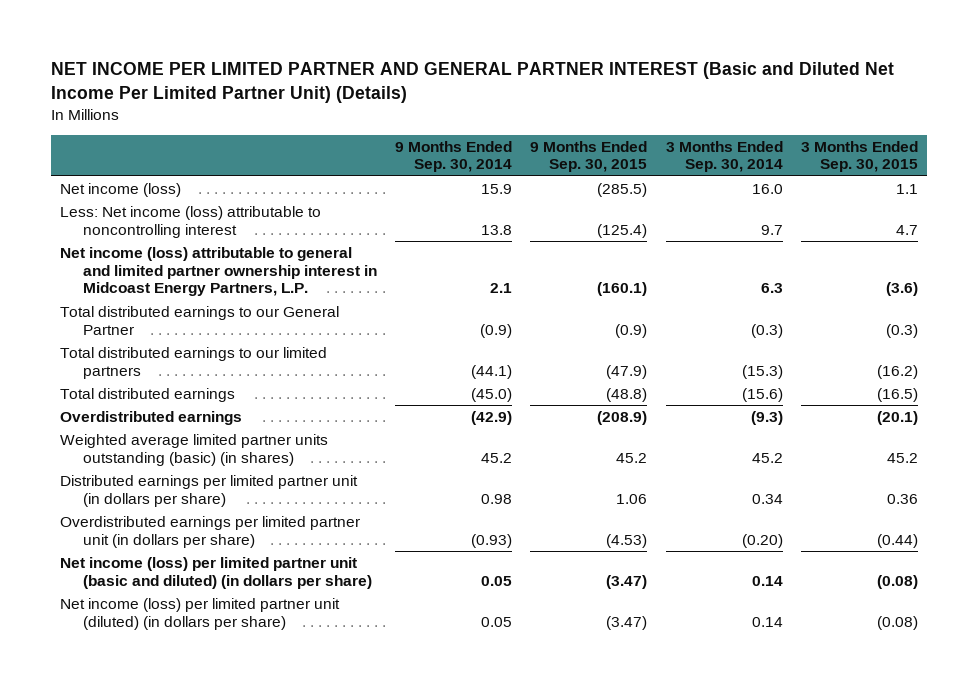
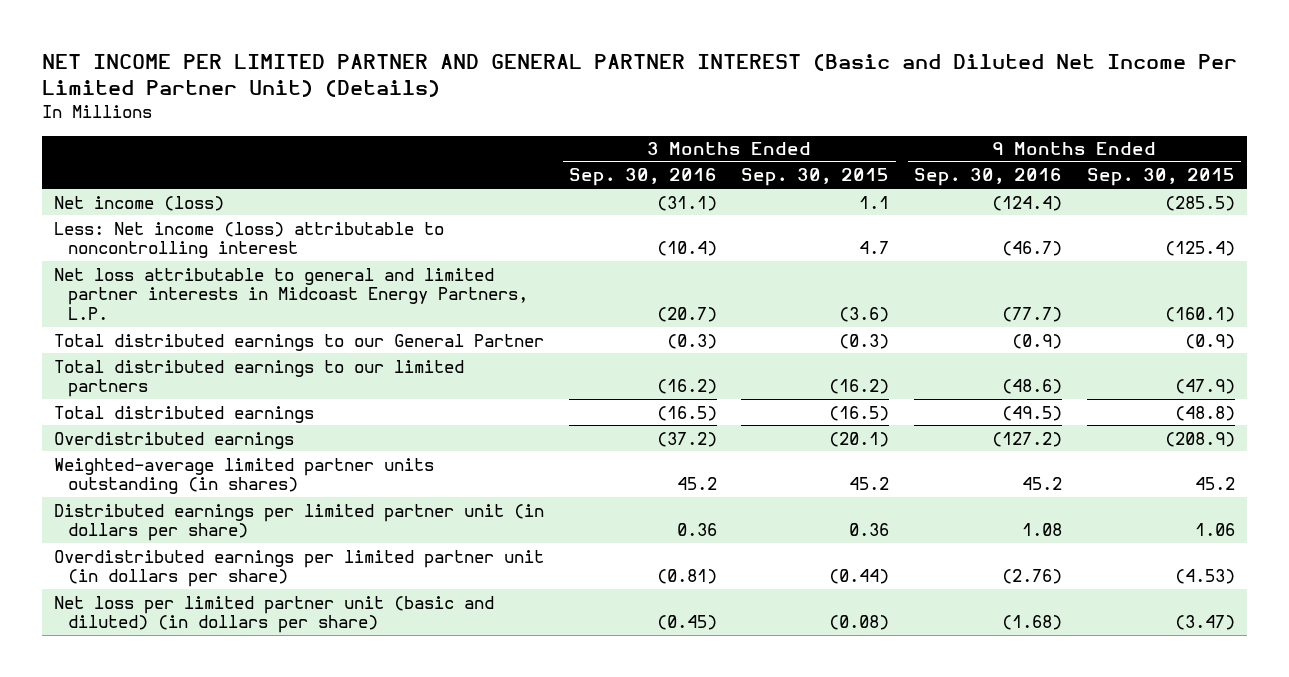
- | 9 Months Ended Sep. 30, 2014 | 9 Months Ended Sep. 30, 2015 | 3 Months Ended Sep. 30, 2014 | 3 Months Ended Sep. 30, 2015
+ | 3 Months Ended Sep. 30, 2016 | 3 Months Ended Sep. 30, 2015 | 9 Months Ended Sep. 30, 2016 | 9 Months Ended Sep. 30, 2015
- Net income (loss) attributable to general and limited partner ownership interest in Midcoast Energy Partners, L.P. | 2.1 | (160.1) | 6.3 | (3.6)
+ Net loss attributable to general and limited partner interests in Midcoast Energy Partners, L.P. | (20.7) | (3.6) | (77.7) | (160.1)
- Weighted average limited partner units outstanding (basic) (in shares) | 45.2 | 45.2 | 45.2 | 45.2
+ Weighted-average limited partner units outstanding (in shares) | 45.2 | 45.2 | 45.2 | 45.2
- Net income (loss) per limited partner unit (basic and diluted) (in dollars per share) | 0.05 | (3.47) | 0.14 | (0.08)
- Net income (loss) per limited partner unit (diluted) (in dollars per share) | 0.05 | (3.47) | 0.14 | (0.08)
+ Net loss per limited partner unit (basic and diluted) (in dollars per share) | (0.45) | (0.08) | (1.68) | (3.47)

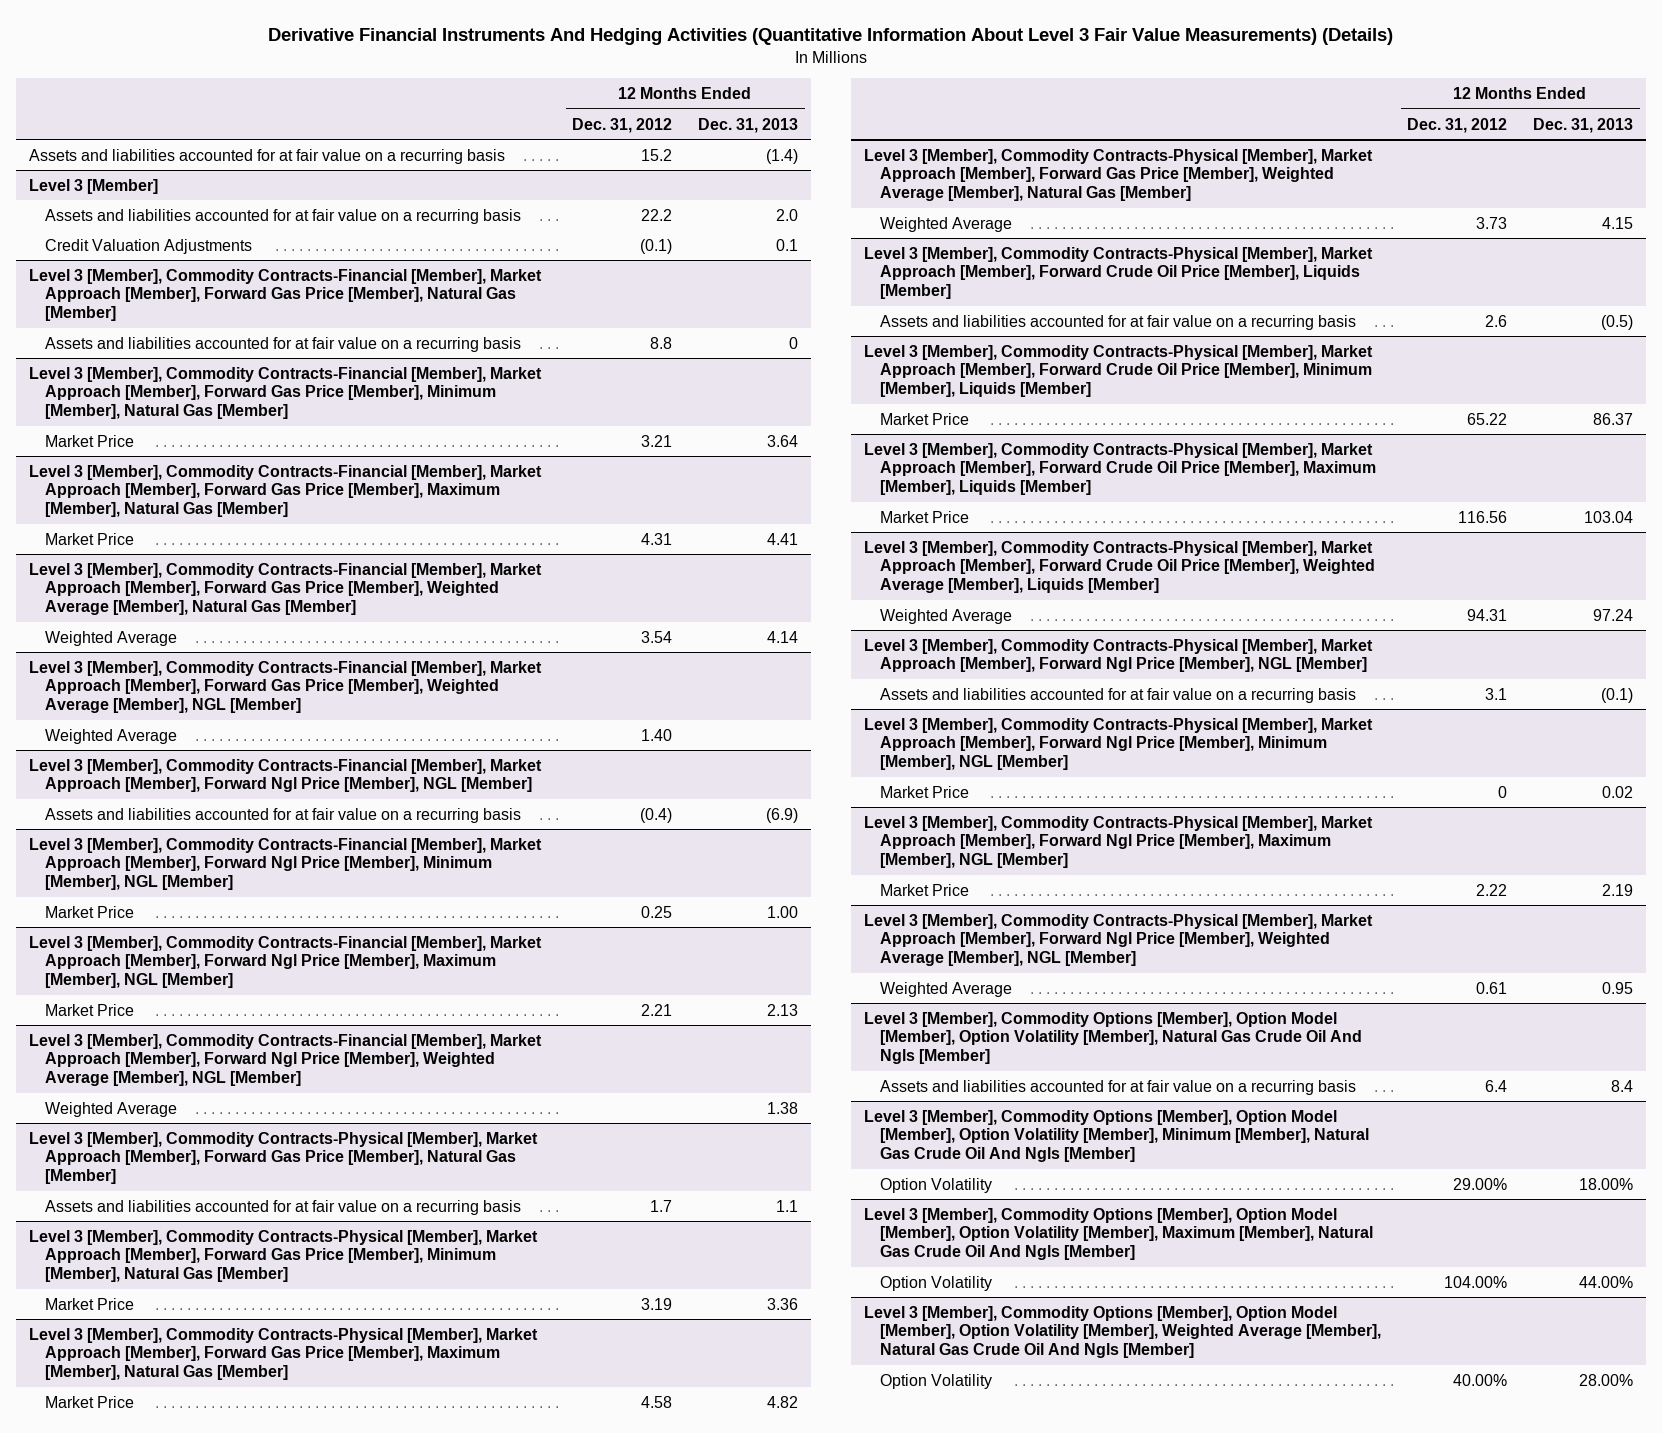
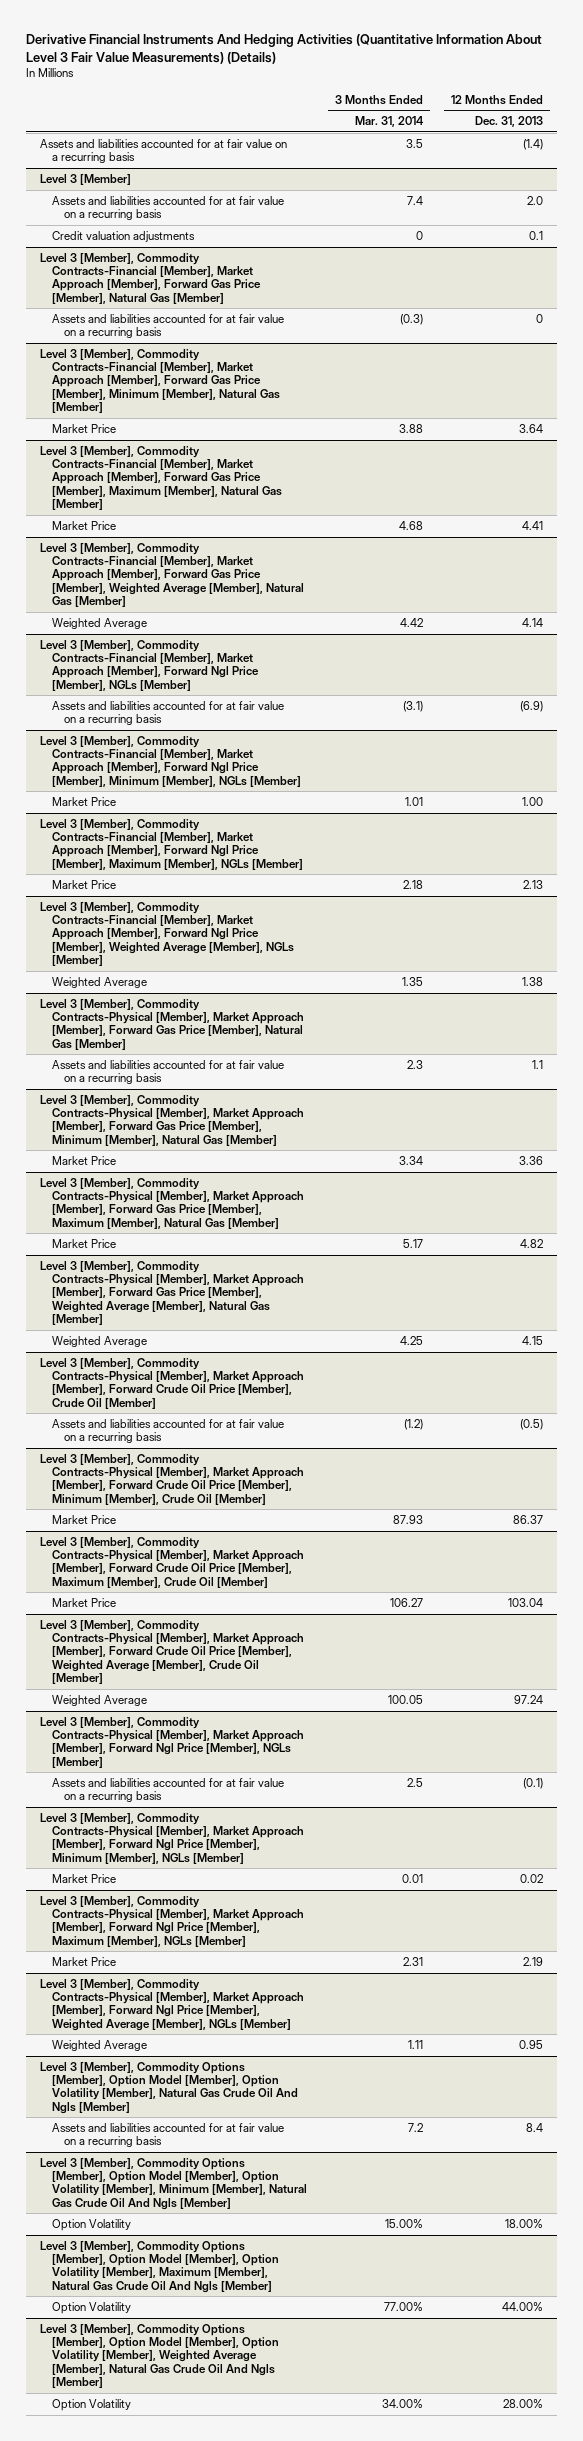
- | 12 Months Ended Dec. 31, 2012 | 12 Months Ended Dec. 31, 2013
+ | 3 Months Ended Mar. 31, 2014 | 12 Months Ended Dec. 31, 2013
@ Level 3 [Member]
- Credit Valuation Adjustments | (0.1) | 0.1
+ Credit valuation adjustments | 0 | 0.1
- Level 3 [Member], Commodity Contracts-Financial [Member], Market Approach [Member], Forward Gas Price [Member], Weighted Average [Member], NGL [Member]
- Weighted Average | 1.40 |
- Level 3 [Member], Commodity Contracts-Financial [Member], Market Approach [Member], Forward Ngl Price [Member], NGL [Member]
+ Level 3 [Member], Commodity Contracts-Financial [Member], Market Approach [Member], Forward Ngl Price [Member], NGLs [Member]
- Level 3 [Member], Commodity Contracts-Financial [Member], Market Approach [Member], Forward Ngl Price [Member], Minimum [Member], NGL [Member]
+ Level 3 [Member], Commodity Contracts-Financial [Member], Market Approach [Member], Forward Ngl Price [Member], Minimum [Member], NGLs [Member]
- Level 3 [Member], Commodity Contracts-Financial [Member], Market Approach [Member], Forward Ngl Price [Member], Maximum [Member], NGL [Member]
+ Level 3 [Member], Commodity Contracts-Financial [Member], Market Approach [Member], Forward Ngl Price [Member], Maximum [Member], NGLs [Member]
- Level 3 [Member], Commodity Contracts-Financial [Member], Market Approach [Member], Forward Ngl Price [Member], Weighted Average [Member], NGL [Member]
+ Level 3 [Member], Commodity Contracts-Financial [Member], Market Approach [Member], Forward Ngl Price [Member], Weighted Average [Member], NGLs [Member]
- Level 3 [Member], Commodity Contracts-Physical [Member], Market Approach [Member], Forward Crude Oil Price [Member], Liquids [Member]
+ Level 3 [Member], Commodity Contracts-Physical [Member], Market Approach [Member], Forward Crude Oil Price [Member], Crude Oil [Member]
- Level 3 [Member], Commodity Contracts-Physical [Member], Market Approach [Member], Forward Crude Oil Price [Member], Minimum [Member], Liquids [Member]
+ Level 3 [Member], Commodity Contracts-Physical [Member], Market Approach [Member], Forward Crude Oil Price [Member], Minimum [Member], Crude Oil [Member]
- Level 3 [Member], Commodity Contracts-Physical [Member], Market Approach [Member], Forward Crude Oil Price [Member], Maximum [Member], Liquids [Member]
+ Level 3 [Member], Commodity Contracts-Physical [Member], Market Approach [Member], Forward Crude Oil Price [Member], Maximum [Member], Crude Oil [Member]
- Level 3 [Member], Commodity Contracts-Physical [Member], Market Approach [Member], Forward Crude Oil Price [Member], Weighted Average [Member], Liquids [Member]
+ Level 3 [Member], Commodity Contracts-Physical [Member], Market Approach [Member], Forward Crude Oil Price [Member], Weighted Average [Member], Crude Oil [Member]
- Level 3 [Member], Commodity Contracts-Physical [Member], Market Approach [Member], Forward Ngl Price [Member], NGL [Member]
+ Level 3 [Member], Commodity Contracts-Physical [Member], Market Approach [Member], Forward Ngl Price [Member], NGLs [Member]
- Level 3 [Member], Commodity Contracts-Physical [Member], Market Approach [Member], Forward Ngl Price [Member], Minimum [Member], NGL [Member]
+ Level 3 [Member], Commodity Contracts-Physical [Member], Market Approach [Member], Forward Ngl Price [Member], Minimum [Member], NGLs [Member]
- Level 3 [Member], Commodity Contracts-Physical [Member], Market Approach [Member], Forward Ngl Price [Member], Maximum [Member], NGL [Member]
+ Level 3 [Member], Commodity Contracts-Physical [Member], Market Approach [Member], Forward Ngl Price [Member], Maximum [Member], NGLs [Member]
- Level 3 [Member], Commodity Contracts-Physical [Member], Market Approach [Member], Forward Ngl Price [Member], Weighted Average [Member], NGL [Member]
+ Level 3 [Member], Commodity Contracts-Physical [Member], Market Approach [Member], Forward Ngl Price [Member], Weighted Average [Member], NGLs [Member]

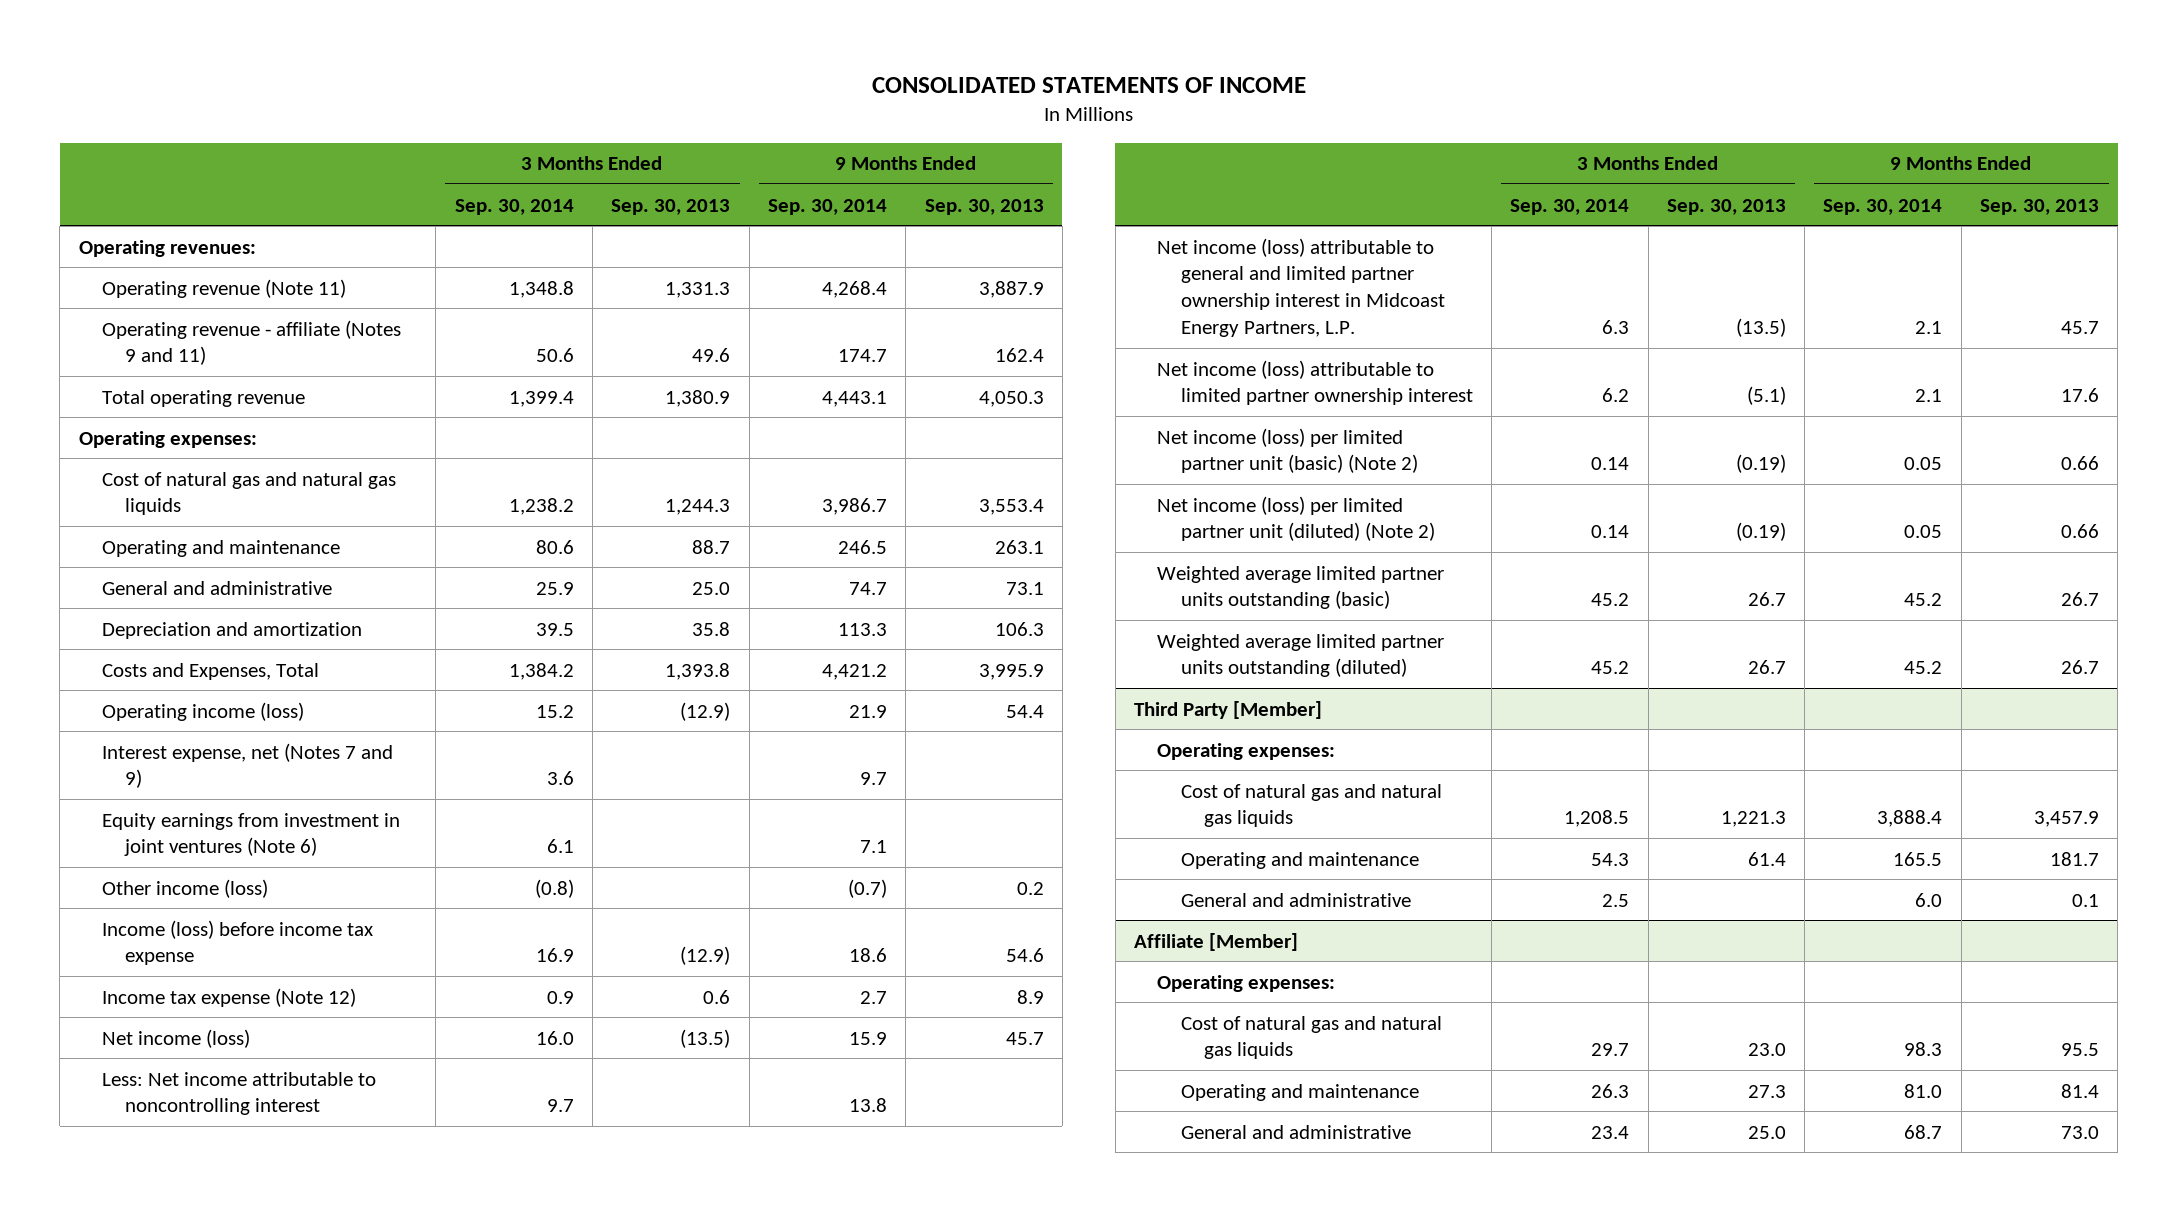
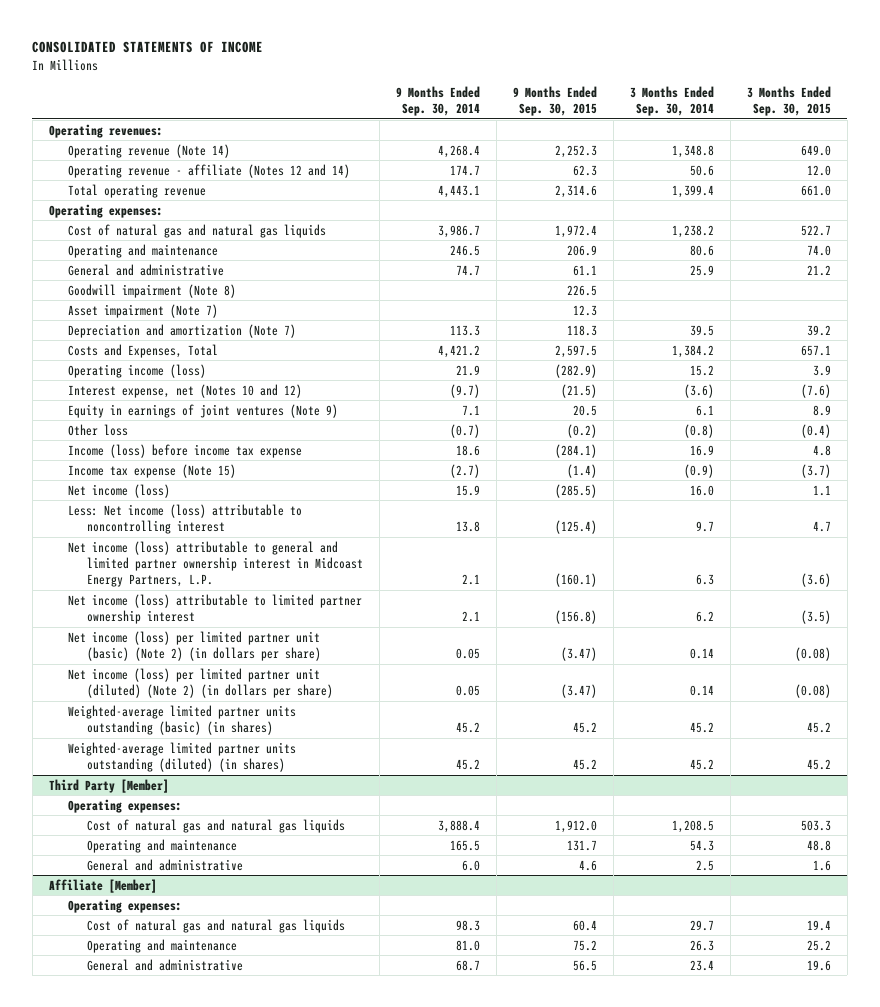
- | 3 Months Ended Sep. 30, 2014 | 3 Months Ended Sep. 30, 2013 | 9 Months Ended Sep. 30, 2014 | 9 Months Ended Sep. 30, 2013
+ | 9 Months Ended Sep. 30, 2014 | 9 Months Ended Sep. 30, 2015 | 3 Months Ended Sep. 30, 2014 | 3 Months Ended Sep. 30, 2015
- Operating revenue (Note 11) | 1,348.8 | 1,331.3 | 4,268.4 | 3,887.9
- Operating revenue - affiliate (Notes 9 and 11) | 50.6 | 49.6 | 174.7 | 162.4
+ Operating revenue (Note 14) | 4,268.4 | 2,252.3 | 1,348.8 | 649.0
+ Operating revenue - affiliate (Notes 12 and 14) | 174.7 | 62.3 | 50.6 | 12.0
- Depreciation and amortization | 39.5 | 35.8 | 113.3 | 106.3
+ Goodwill impairment (Note 8) | | 226.5 | |
+ Asset impairment (Note 7) | | 12.3 | |
+ Depreciation and amortization (Note 7) | 113.3 | 118.3 | 39.5 | 39.2
- Interest expense, net (Notes 7 and 9) | 3.6 | | 9.7 |
- Equity earnings from investment in joint ventures (Note 6) | 6.1 | | 7.1 |
- Other income (loss) | (0.8) | | (0.7) | 0.2
+ Interest expense, net (Notes 10 and 12) | (9.7) | (21.5) | (3.6) | (7.6)
+ Equity in earnings of joint ventures (Note 9) | 7.1 | 20.5 | 6.1 | 8.9
+ Other loss | (0.7) | (0.2) | (0.8) | (0.4)
- Income tax expense (Note 12) | 0.9 | 0.6 | 2.7 | 8.9
+ Income tax expense (Note 15) | (2.7) | (1.4) | (0.9) | (3.7)
- Less: Net income attributable to noncontrolling interest | 9.7 | | 13.8 |
+ Less: Net income (loss) attributable to noncontrolling interest | 13.8 | (125.4) | 9.7 | 4.7
- Net income (loss) per limited partner unit (basic) (Note 2) | 0.14 | (0.19) | 0.05 | 0.66
- Net income (loss) per limited partner unit (diluted) (Note 2) | 0.14 | (0.19) | 0.05 | 0.66
- Weighted average limited partner units outstanding (basic) | 45.2 | 26.7 | 45.2 | 26.7
- Weighted average limited partner units outstanding (diluted) | 45.2 | 26.7 | 45.2 | 26.7
+ Net income (loss) per limited partner unit (basic) (Note 2) (in dollars per share) | 0.05 | (3.47) | 0.14 | (0.08)
+ Net income (loss) per limited partner unit (diluted) (Note 2) (in dollars per share) | 0.05 | (3.47) | 0.14 | (0.08)
+ Weighted-average limited partner units outstanding (basic) (in shares) | 45.2 | 45.2 | 45.2 | 45.2
+ Weighted-average limited partner units outstanding (diluted) (in shares) | 45.2 | 45.2 | 45.2 | 45.2

